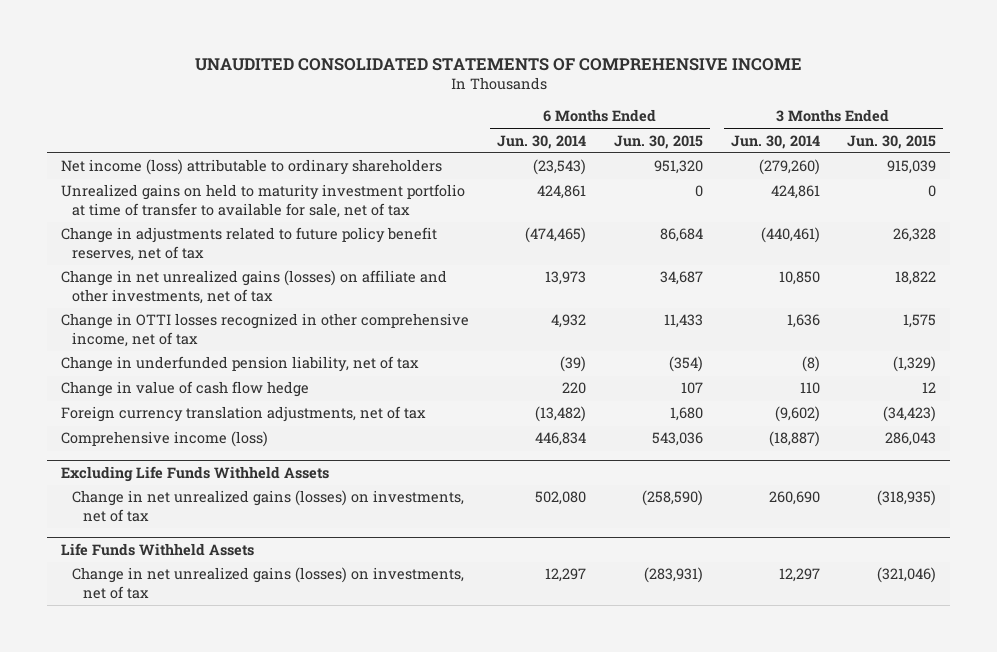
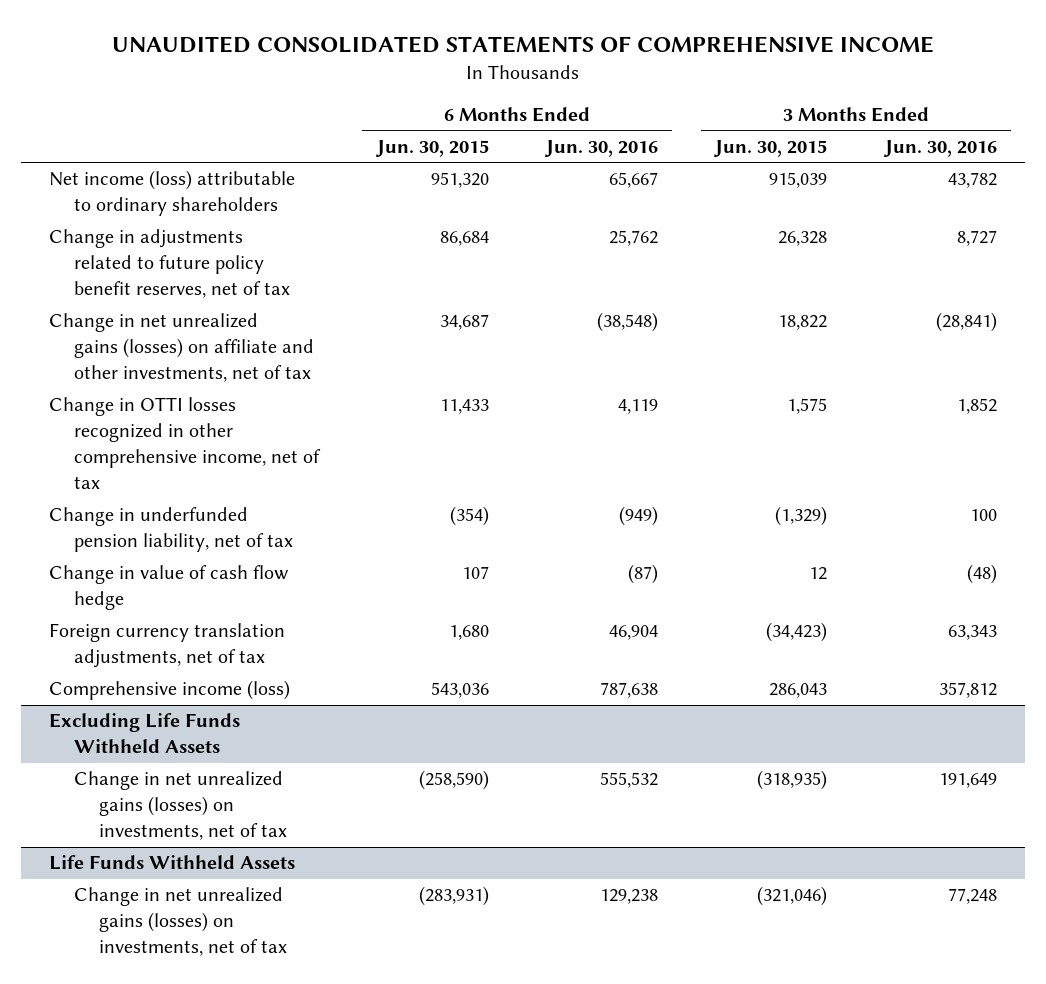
- | 6 Months Ended Jun. 30, 2014 | 6 Months Ended Jun. 30, 2015 | 3 Months Ended Jun. 30, 2014 | 3 Months Ended Jun. 30, 2015
+ | 6 Months Ended Jun. 30, 2015 | 6 Months Ended Jun. 30, 2016 | 3 Months Ended Jun. 30, 2015 | 3 Months Ended Jun. 30, 2016
- Unrealized gains on held to maturity investment portfolio at time of transfer to available for sale, net of tax | 424,861 | 0 | 424,861 | 0

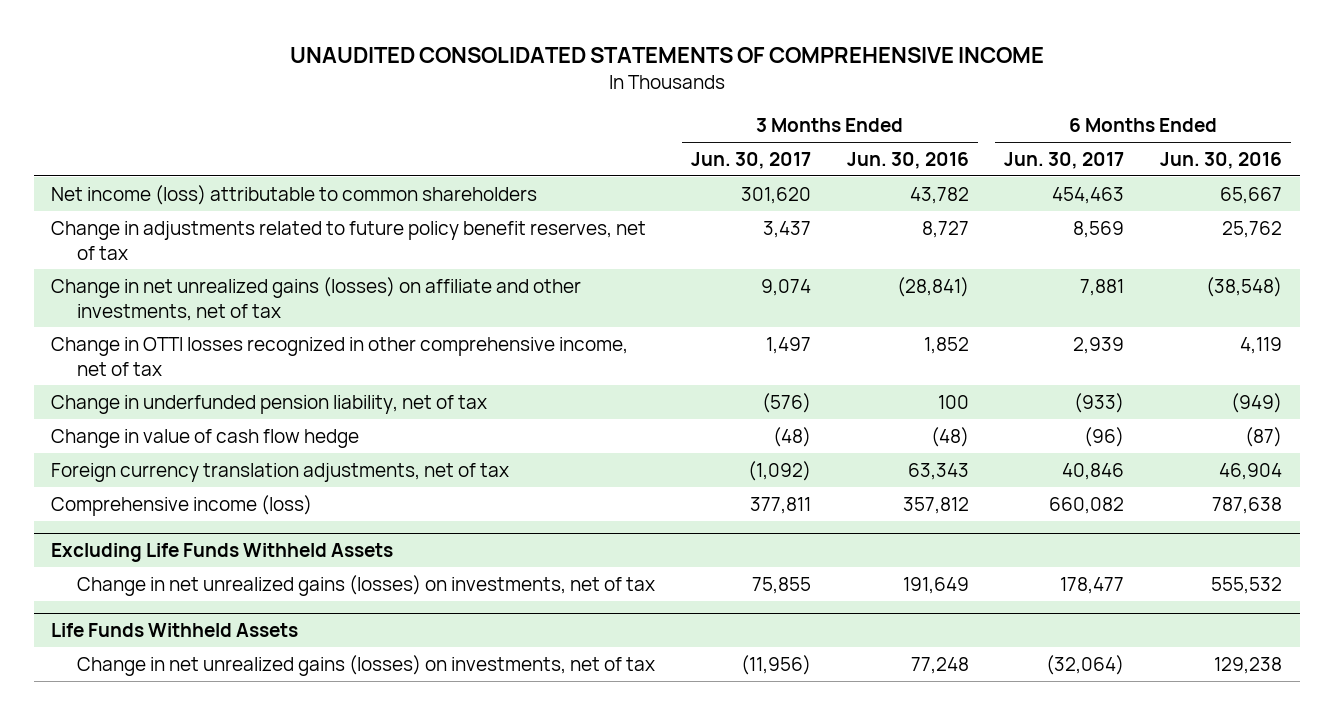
- | 6 Months Ended Jun. 30, 2015 | 6 Months Ended Jun. 30, 2016 | 3 Months Ended Jun. 30, 2015 | 3 Months Ended Jun. 30, 2016
+ | 3 Months Ended Jun. 30, 2017 | 3 Months Ended Jun. 30, 2016 | 6 Months Ended Jun. 30, 2017 | 6 Months Ended Jun. 30, 2016
- Net income (loss) attributable to ordinary shareholders | 951,320 | 65,667 | 915,039 | 43,782
+ Net income (loss) attributable to common shareholders | 301,620 | 43,782 | 454,463 | 65,667

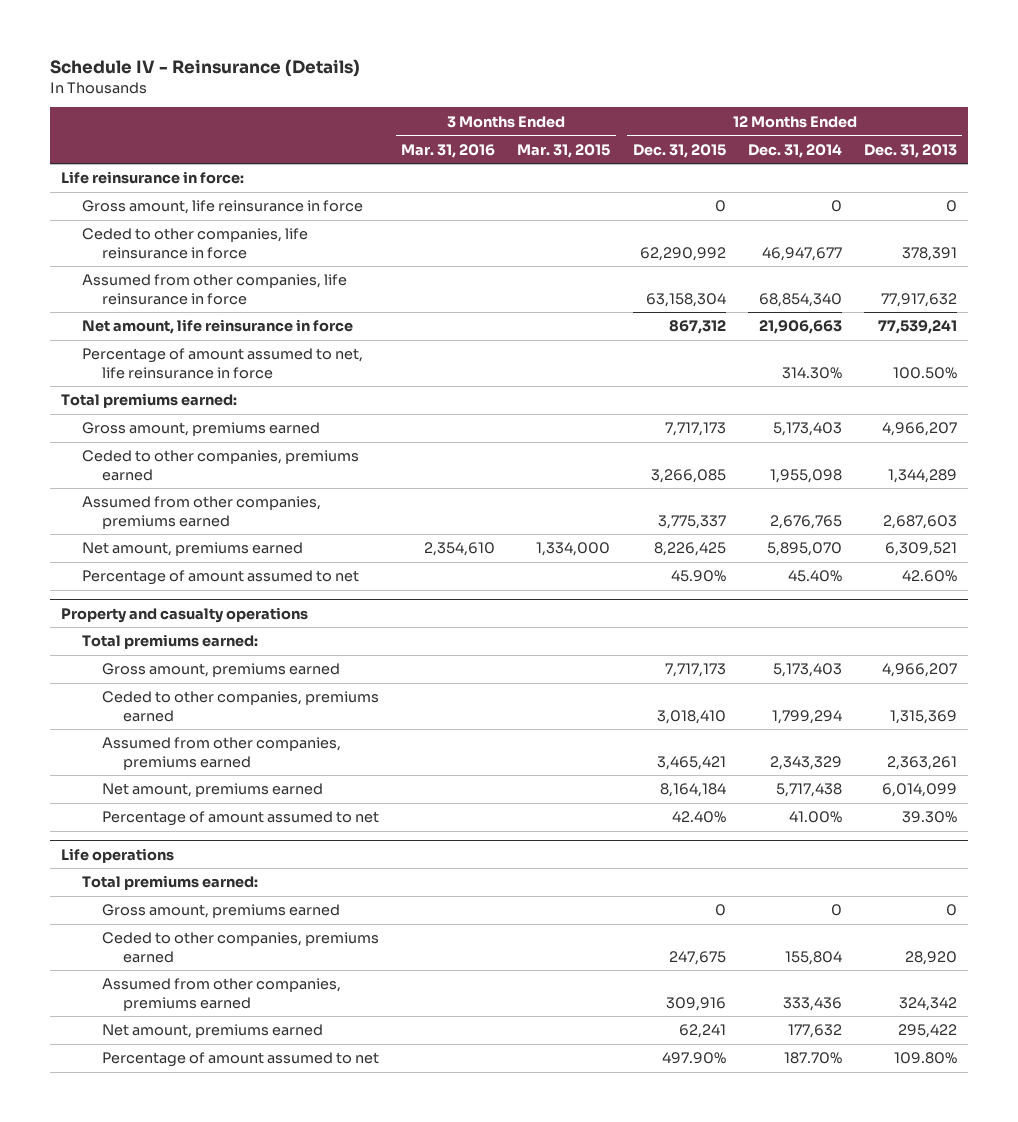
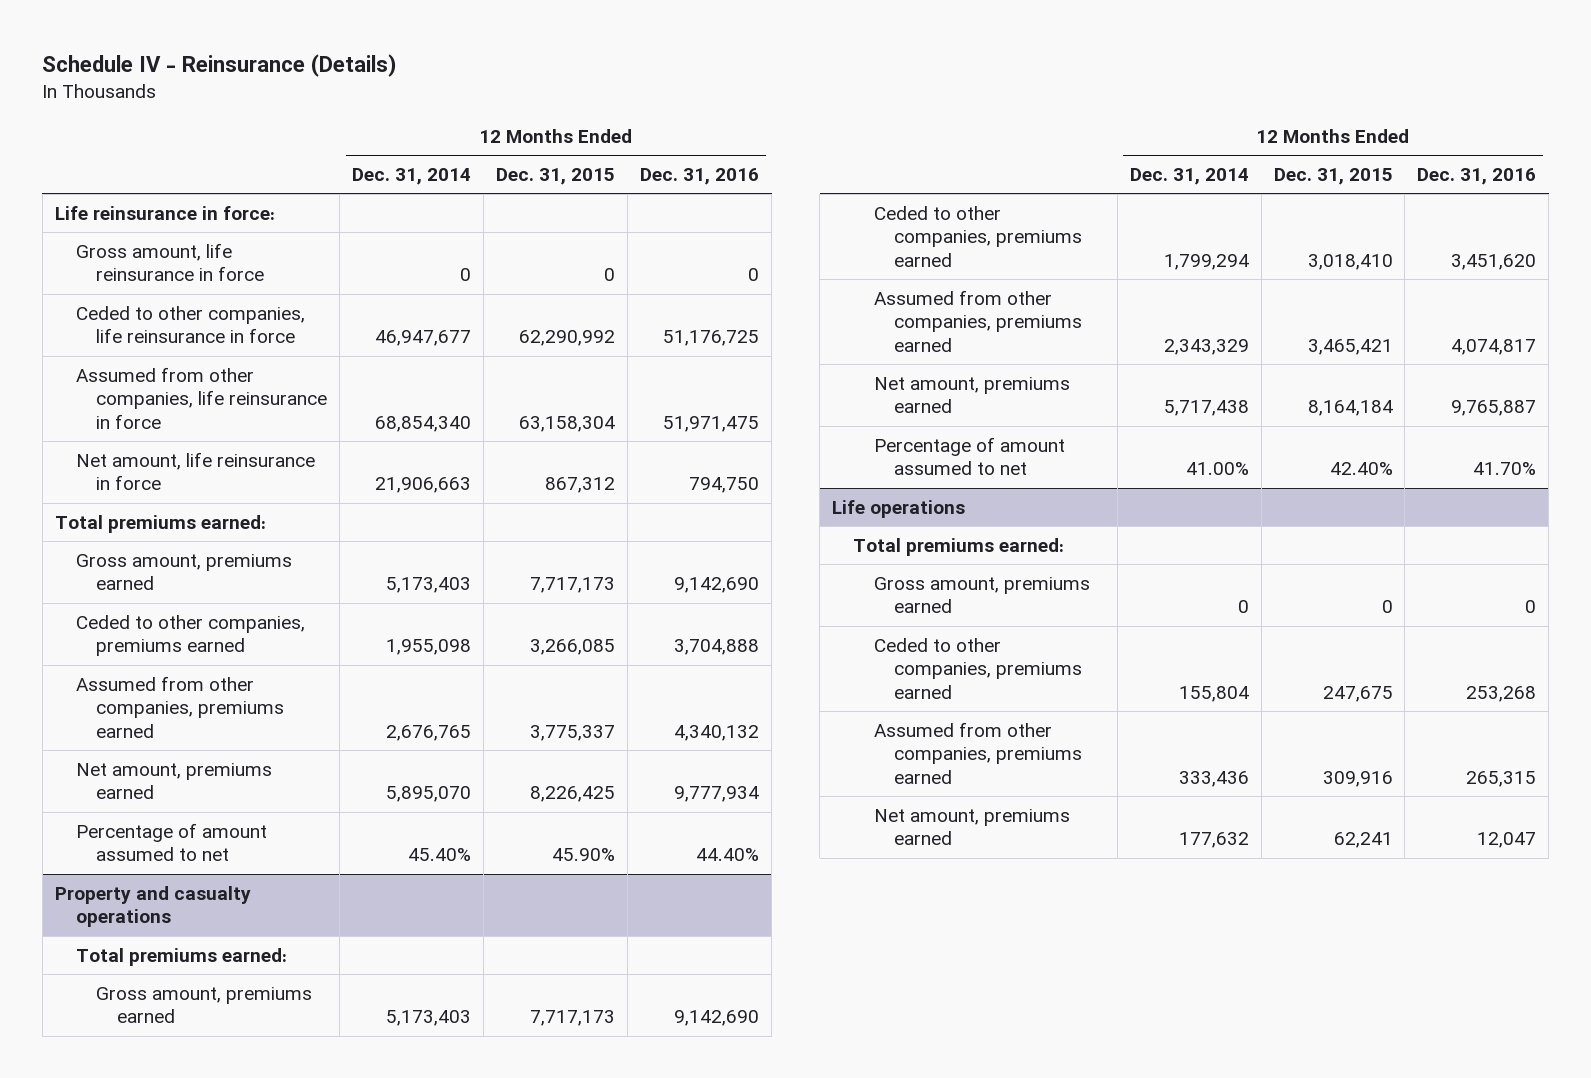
- | 3 Months Ended Mar. 31, 2016 | 3 Months Ended Mar. 31, 2015 | 12 Months Ended Dec. 31, 2015 | 12 Months Ended Dec. 31, 2014 | 12 Months Ended Dec. 31, 2013
+ | 12 Months Ended Dec. 31, 2014 | 12 Months Ended Dec. 31, 2015 | 12 Months Ended Dec. 31, 2016
- Percentage of amount assumed to net, life reinsurance in force | | | | 314.30% | 100.50%
@ Life operations
- Percentage of amount assumed to net | | | 497.90% | 187.70% | 109.80%

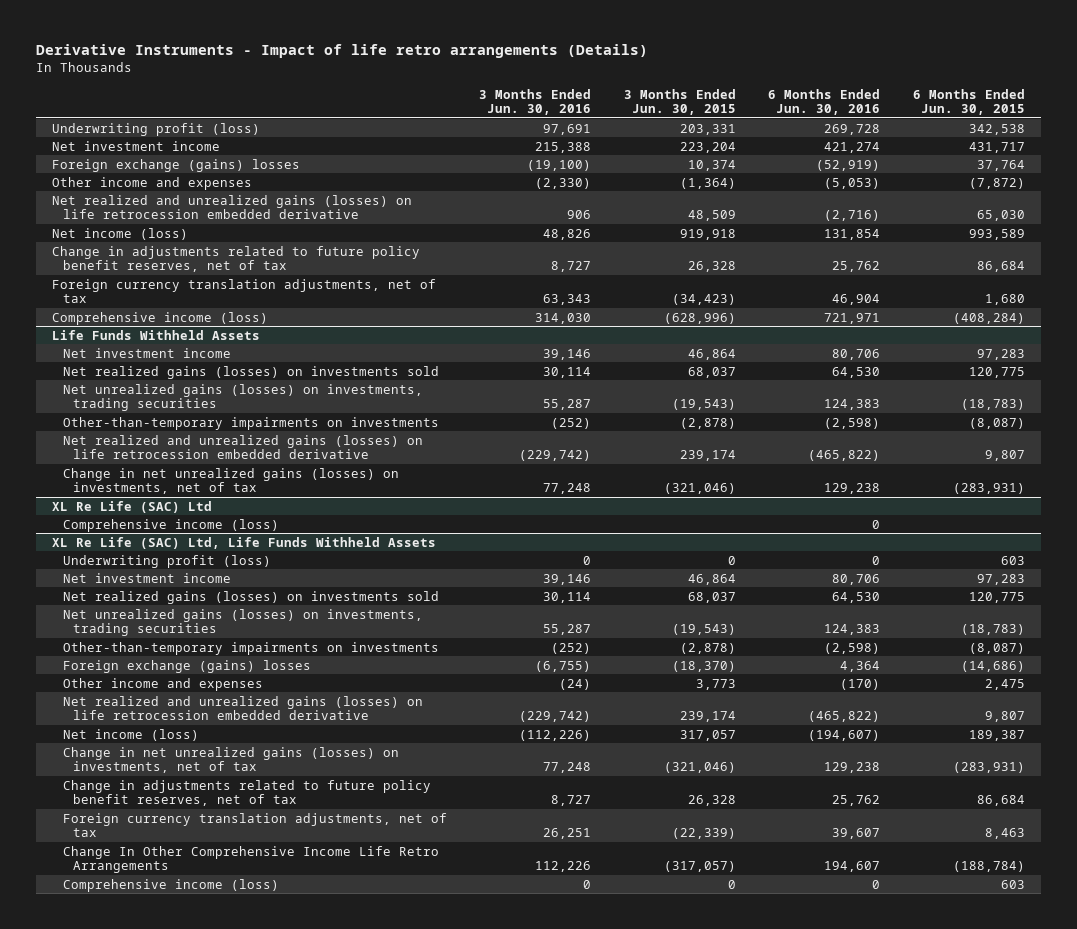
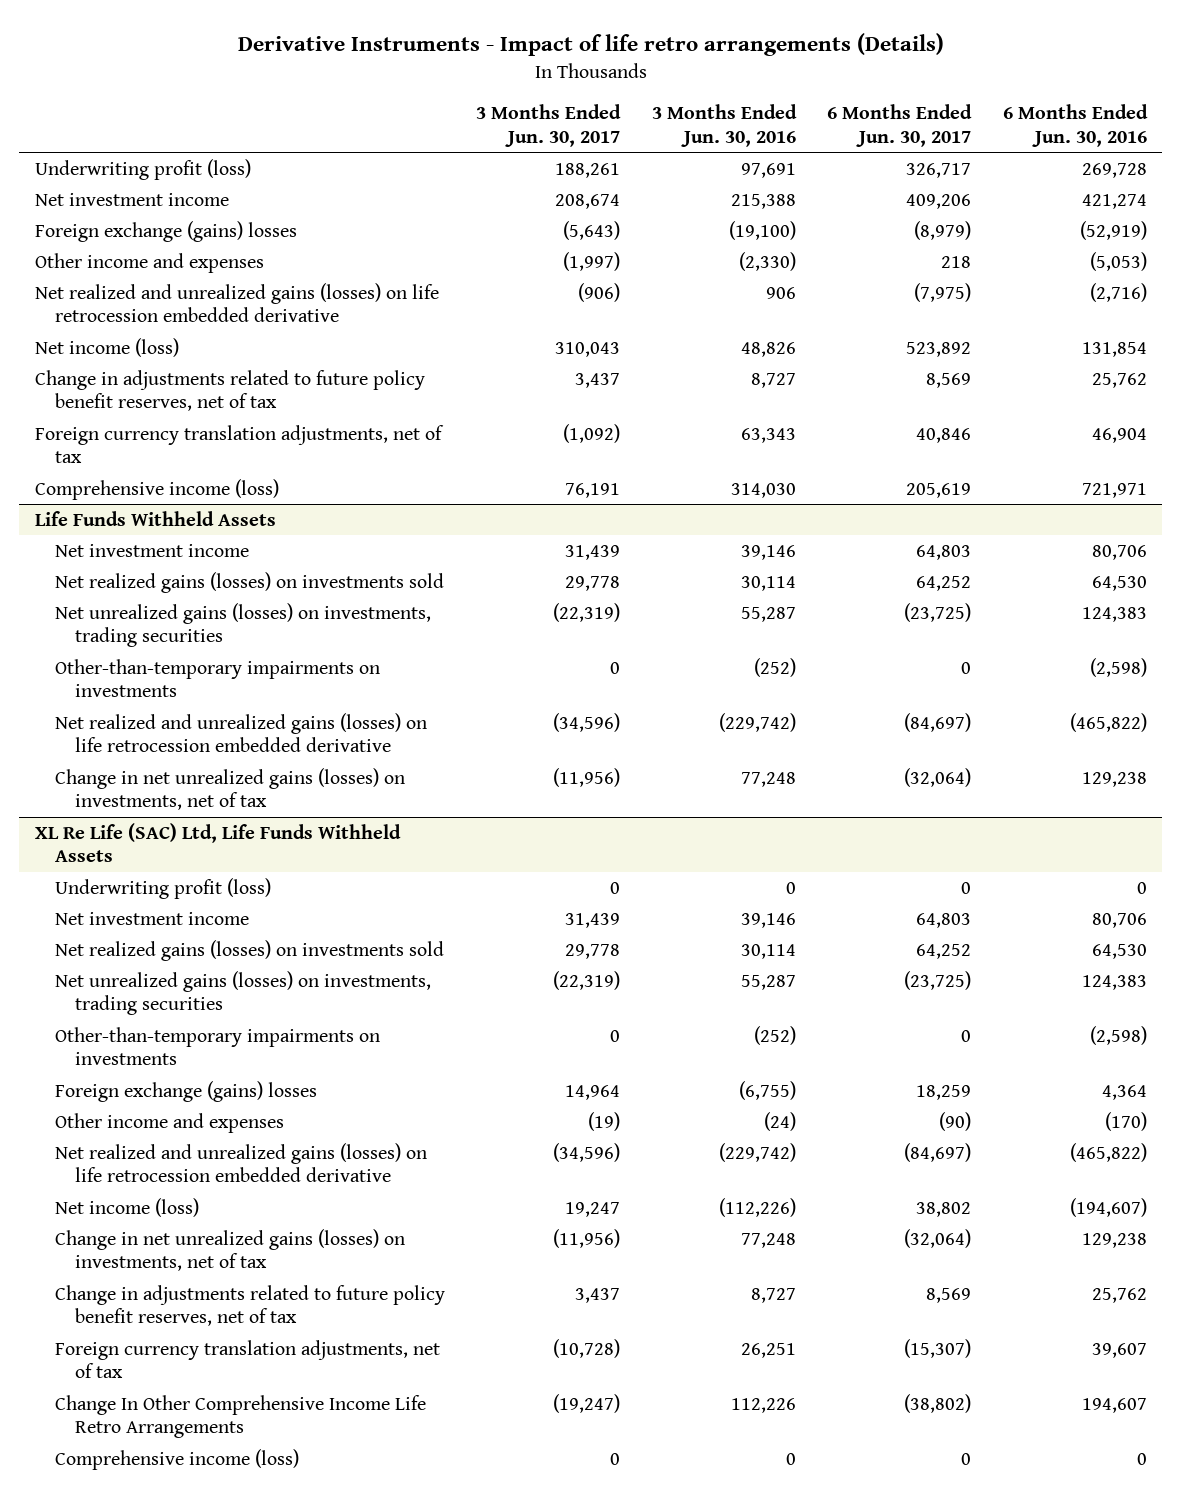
- | 3 Months Ended Jun. 30, 2016 | 3 Months Ended Jun. 30, 2015 | 6 Months Ended Jun. 30, 2016 | 6 Months Ended Jun. 30, 2015
+ | 3 Months Ended Jun. 30, 2017 | 3 Months Ended Jun. 30, 2016 | 6 Months Ended Jun. 30, 2017 | 6 Months Ended Jun. 30, 2016
- XL Re Life (SAC) Ltd
- Comprehensive income (loss) | | | 0 |

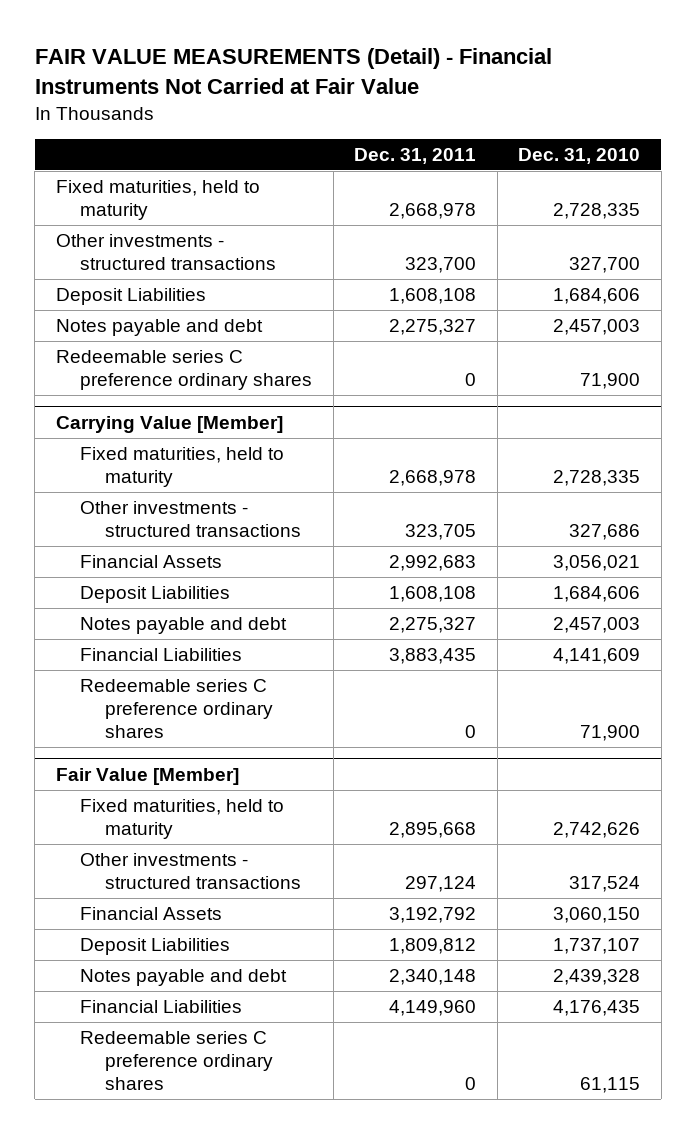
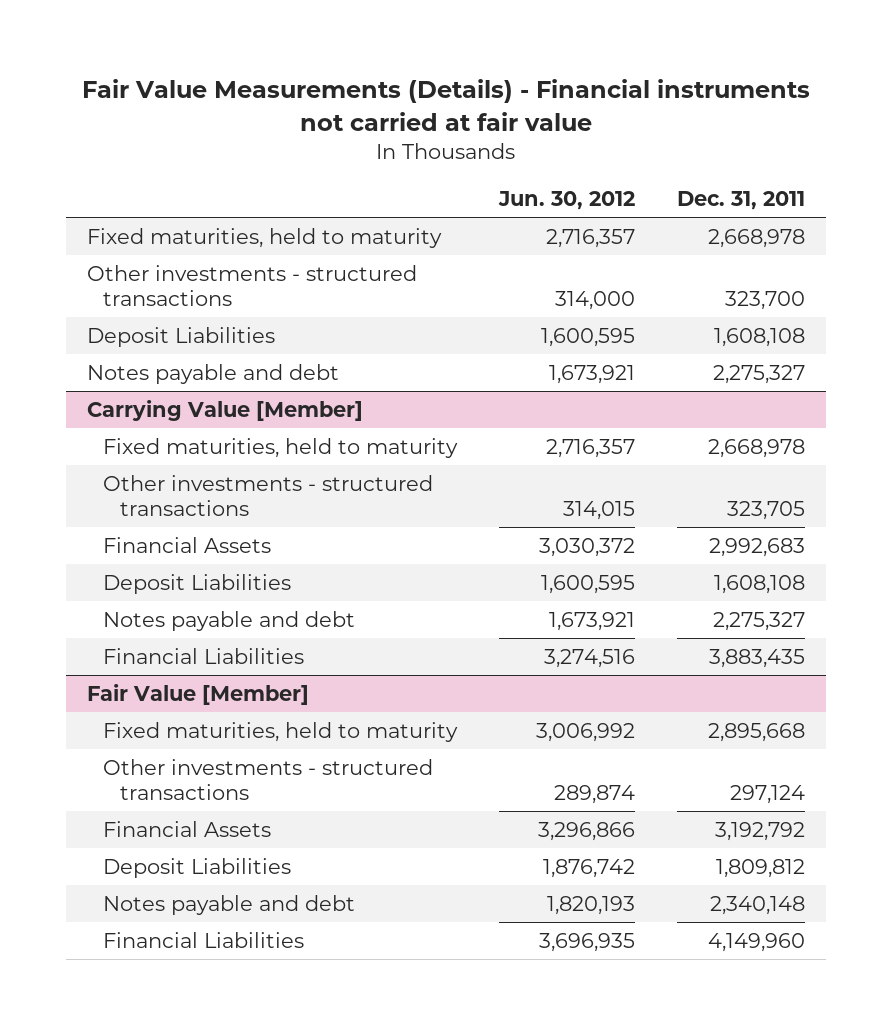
- FAIR VALUE MEASUREMENTS (Detail) - Financial Instruments Not Carried at Fair Value
+ Fair Value Measurements (Details) - Financial instruments not carried at fair value
- | Dec. 31, 2011 | Dec. 31, 2010
+ | Jun. 30, 2012 | Dec. 31, 2011
- Redeemable series C preference ordinary shares | 0 | 71,900
@ Carrying Value [Member]
- Redeemable series C preference ordinary shares | 0 | 71,900
@ Fair Value [Member]
- Redeemable series C preference ordinary shares | 0 | 61,115

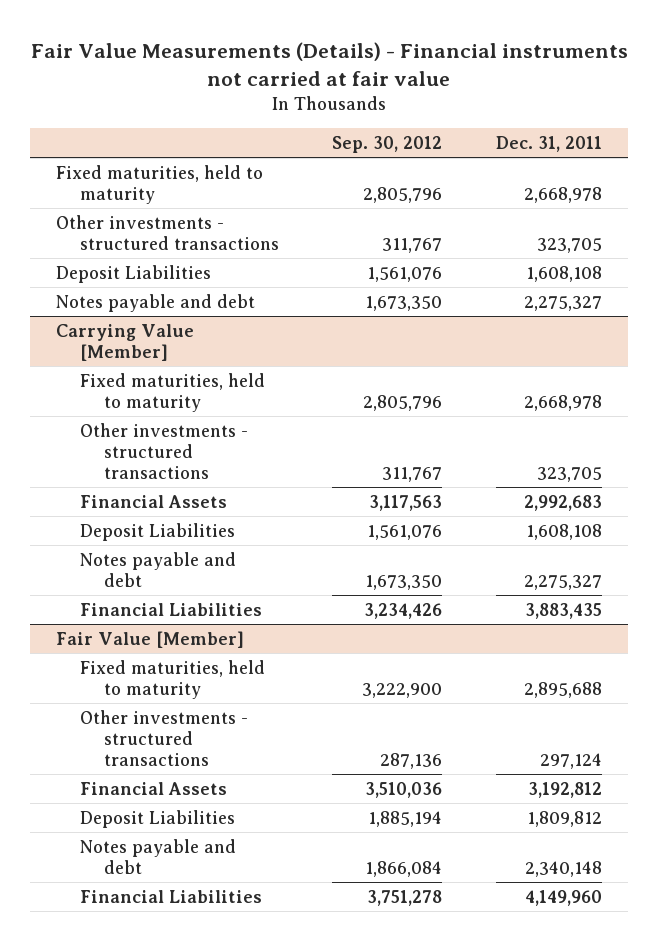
- | Jun. 30, 2012 | Dec. 31, 2011
+ | Sep. 30, 2012 | Dec. 31, 2011
- Other investments - structured transactions | 314,000 | 323,700
+ Other investments - structured transactions | 311,767 | 323,705
@ Fair Value [Member]
- Fixed maturities, held to maturity | 3,006,992 | 2,895,668
+ Fixed maturities, held to maturity | 3,222,900 | 2,895,688
- Financial Assets | 3,296,866 | 3,192,792
+ Financial Assets | 3,510,036 | 3,192,812

